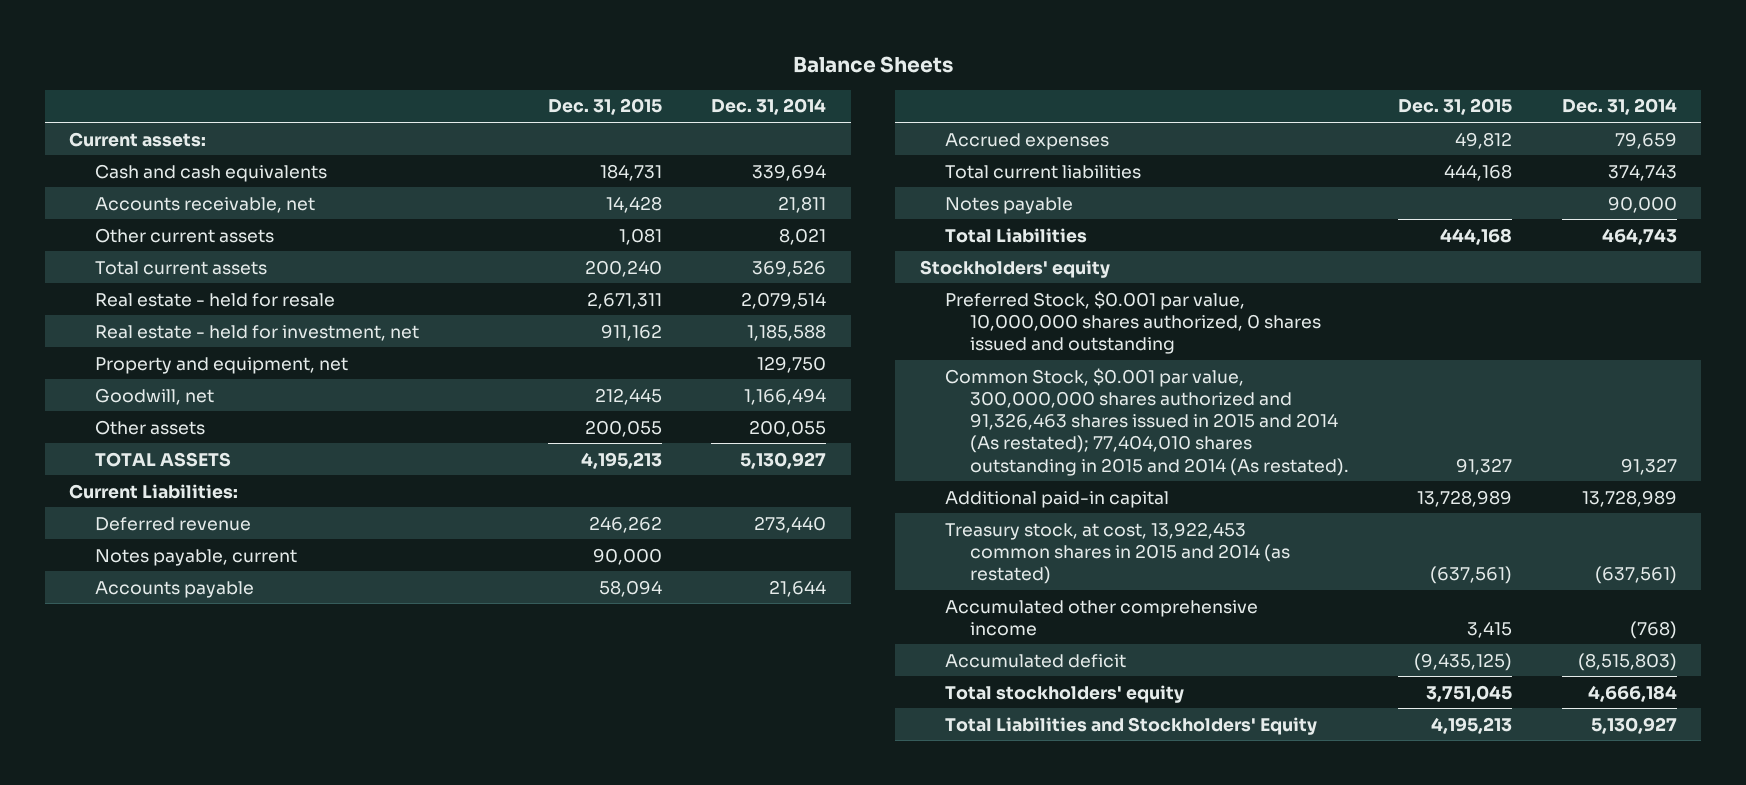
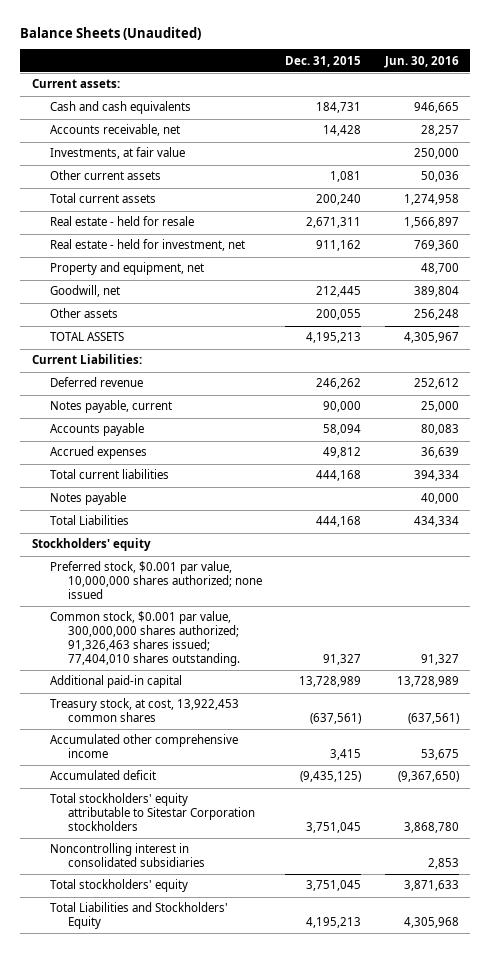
- Balance Sheets
+ Balance Sheets (Unaudited)
- | Dec. 31, 2015 | Dec. 31, 2014
+ | Dec. 31, 2015 | Jun. 30, 2016
+ Investments, at fair value | | 250,000
- Preferred Stock, $0.001 par value, 10,000,000 shares authorized, 0 shares issued and outstanding
- Common Stock, $0.001 par value, 300,000,000 shares authorized and 91,326,463 shares issued in 2015 and 2014 (As restated); 77,404,010 shares outstanding in 2015 and 2014 (As restated). | 91,327 | 91,327
+ Preferred stock, $0.001 par value, 10,000,000 shares authorized; none issued
+ Common stock, $0.001 par value, 300,000,000 shares authorized; 91,326,463 shares issued; 77,404,010 shares outstanding. | 91,327 | 91,327
- Treasury stock, at cost, 13,922,453 common shares in 2015 and 2014 (as restated) | (637,561) | (637,561)
+ Treasury stock, at cost, 13,922,453 common shares | (637,561) | (637,561)
+ Total stockholders' equity attributable to Sitestar Corporation stockholders | 3,751,045 | 3,868,780
+ Noncontrolling interest in consolidated subsidiaries | | 2,853

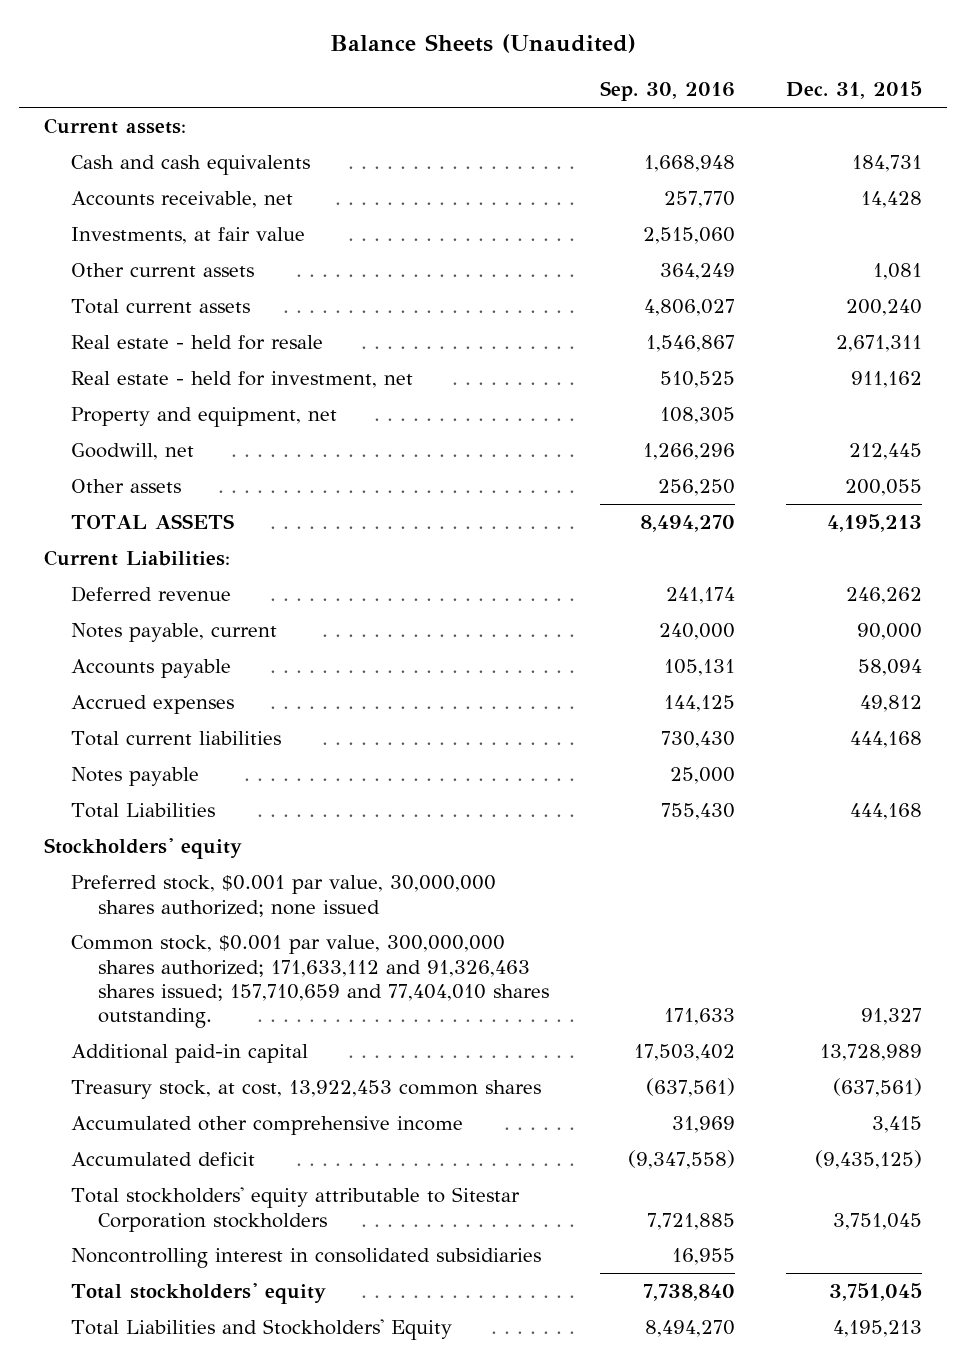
- | Dec. 31, 2015 | Jun. 30, 2016
+ | Sep. 30, 2016 | Dec. 31, 2015
- Preferred stock, $0.001 par value, 10,000,000 shares authorized; none issued
- Common stock, $0.001 par value, 300,000,000 shares authorized; 91,326,463 shares issued; 77,404,010 shares outstanding. | 91,327 | 91,327
+ Preferred stock, $0.001 par value, 30,000,000 shares authorized; none issued
+ Common stock, $0.001 par value, 300,000,000 shares authorized; 171,633,112 and 91,326,463 shares issued; 157,710,659 and 77,404,010 shares outstanding. | 171,633 | 91,327

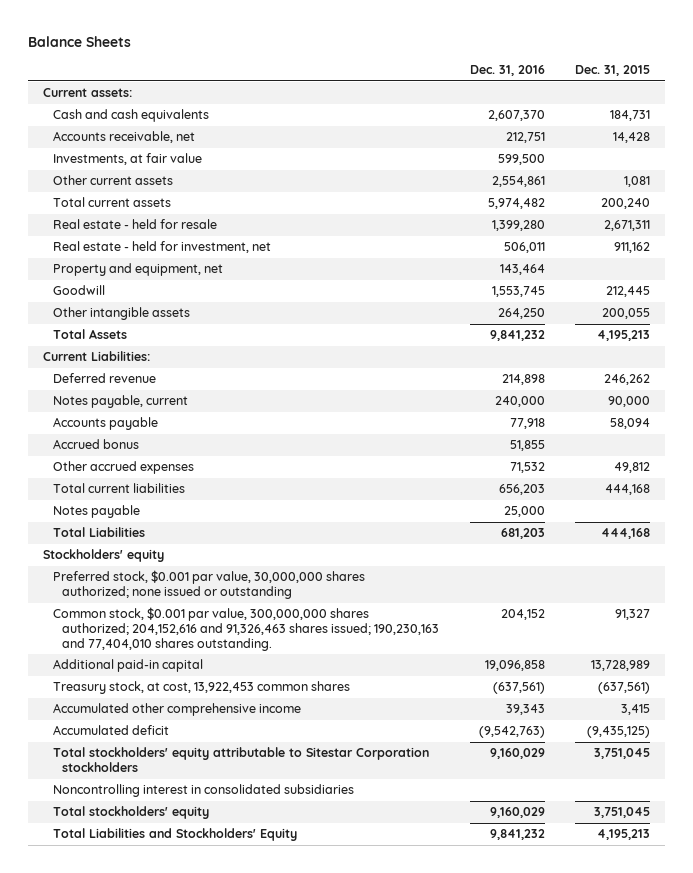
- Balance Sheets (Unaudited)
+ Balance Sheets
- | Sep. 30, 2016 | Dec. 31, 2015
+ | Dec. 31, 2016 | Dec. 31, 2015
- Goodwill, net | 1,266,296 | 212,445
- Other assets | 256,250 | 200,055
- TOTAL ASSETS | 8,494,270 | 4,195,213
+ Goodwill | 1,553,745 | 212,445
+ Other intangible assets | 264,250 | 200,055
+ Total Assets | 9,841,232 | 4,195,213
- Accrued expenses | 144,125 | 49,812
+ Accrued bonus | 51,855 |
+ Other accrued expenses | 71,532 | 49,812
- Preferred stock, $0.001 par value, 30,000,000 shares authorized; none issued
- Common stock, $0.001 par value, 300,000,000 shares authorized; 171,633,112 and 91,326,463 shares issued; 157,710,659 and 77,404,010 shares outstanding. | 171,633 | 91,327
+ Preferred stock, $0.001 par value, 30,000,000 shares authorized; none issued or outstanding
+ Common stock, $0.001 par value, 300,000,000 shares authorized; 204,152,616 and 91,326,463 shares issued; 190,230,163 and 77,404,010 shares outstanding. | 204,152 | 91,327

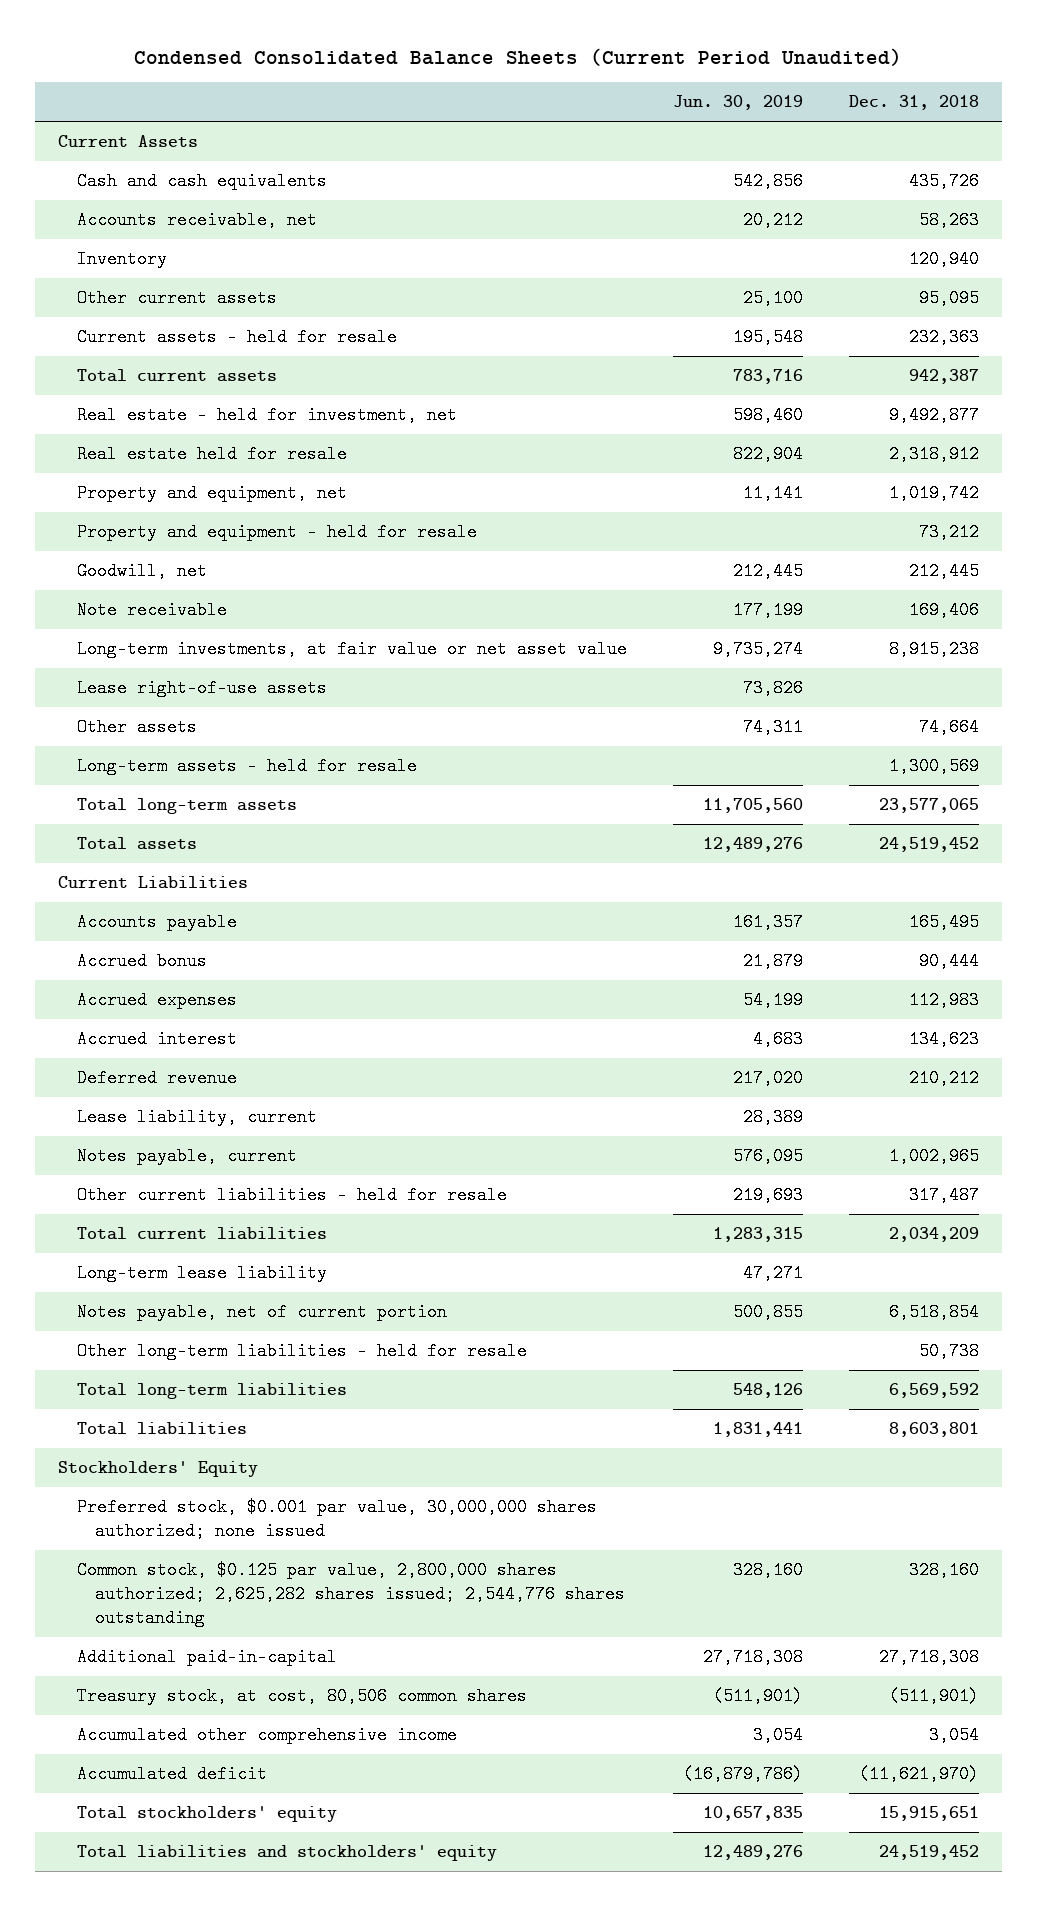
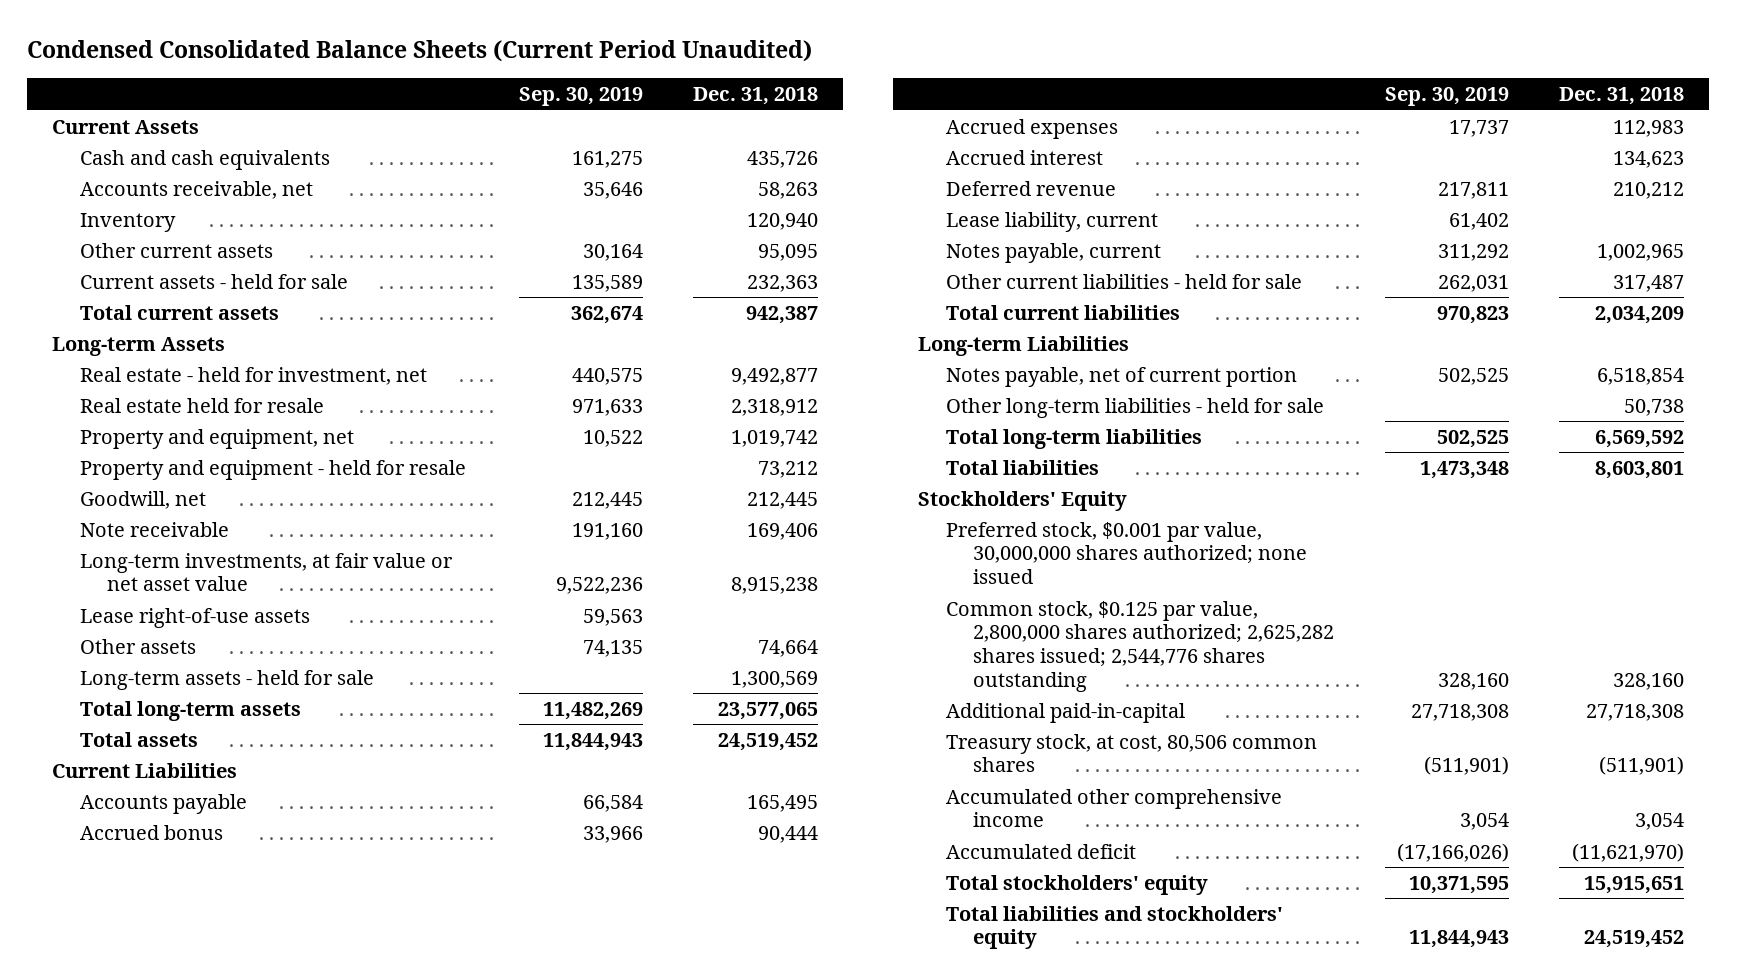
- | Jun. 30, 2019 | Dec. 31, 2018
+ | Sep. 30, 2019 | Dec. 31, 2018
- Current assets - held for resale | 195,548 | 232,363
+ Current assets - held for sale | 135,589 | 232,363
+ Long-term Assets
- Long-term assets - held for resale | | 1,300,569
+ Long-term assets - held for sale | | 1,300,569
- Other current liabilities - held for resale | 219,693 | 317,487
+ Other current liabilities - held for sale | 262,031 | 317,487
- Long-term lease liability | 47,271 |
+ Long-term Liabilities
- Other long-term liabilities - held for resale | | 50,738
+ Other long-term liabilities - held for sale | | 50,738

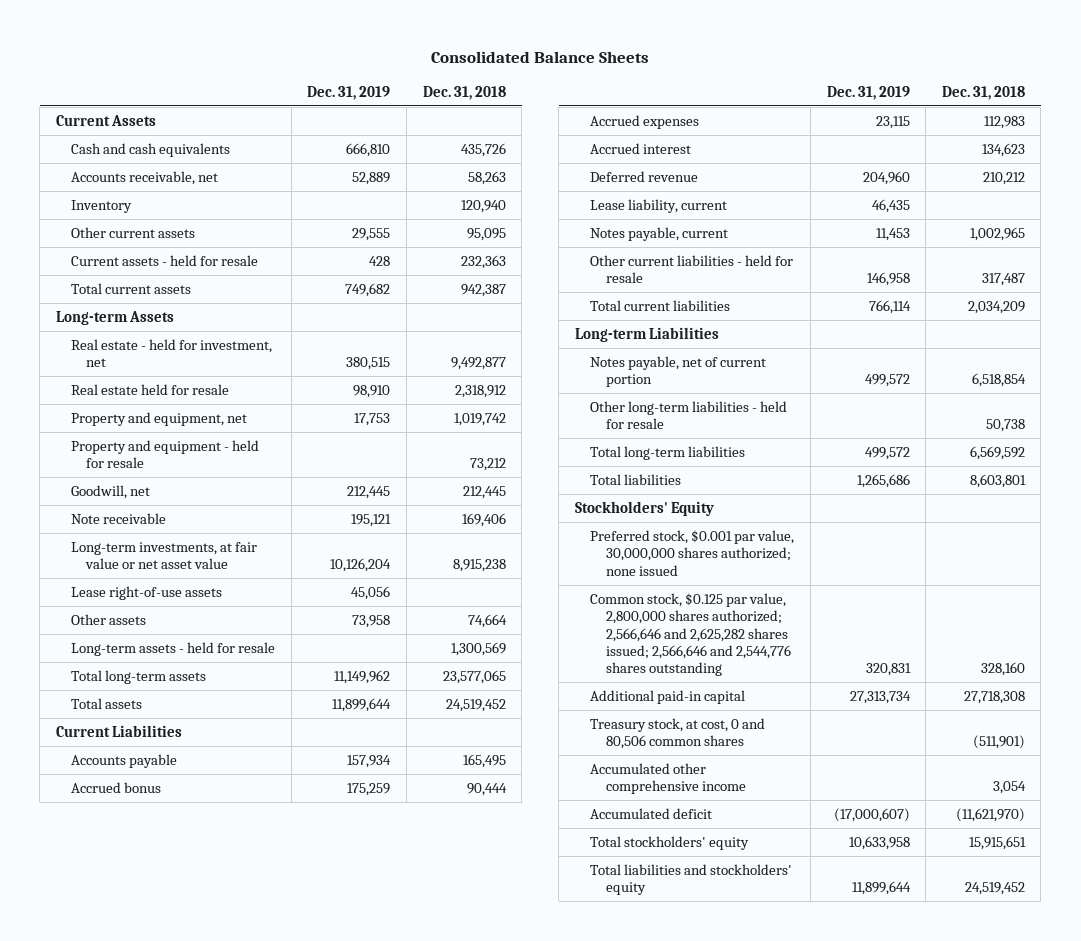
- Condensed Consolidated Balance Sheets (Current Period Unaudited)
+ Consolidated Balance Sheets
- | Sep. 30, 2019 | Dec. 31, 2018
+ | Dec. 31, 2019 | Dec. 31, 2018
- Current assets - held for sale | 135,589 | 232,363
+ Current assets - held for resale | 428 | 232,363
- Long-term assets - held for sale | | 1,300,569
+ Long-term assets - held for resale | | 1,300,569
- Other current liabilities - held for sale | 262,031 | 317,487
+ Other current liabilities - held for resale | 146,958 | 317,487
- Other long-term liabilities - held for sale | | 50,738
+ Other long-term liabilities - held for resale | | 50,738
- Common stock, $0.125 par value, 2,800,000 shares authorized; 2,625,282 shares issued; 2,544,776 shares outstanding | 328,160 | 328,160
- Additional paid-in-capital | 27,718,308 | 27,718,308
- Treasury stock, at cost, 80,506 common shares | (511,901) | (511,901)
+ Common stock, $0.125 par value, 2,800,000 shares authorized; 2,566,646 and 2,625,282 shares issued; 2,566,646 and 2,544,776 shares outstanding | 320,831 | 328,160
+ Additional paid-in capital | 27,313,734 | 27,718,308
+ Treasury stock, at cost, 0 and 80,506 common shares | | (511,901)

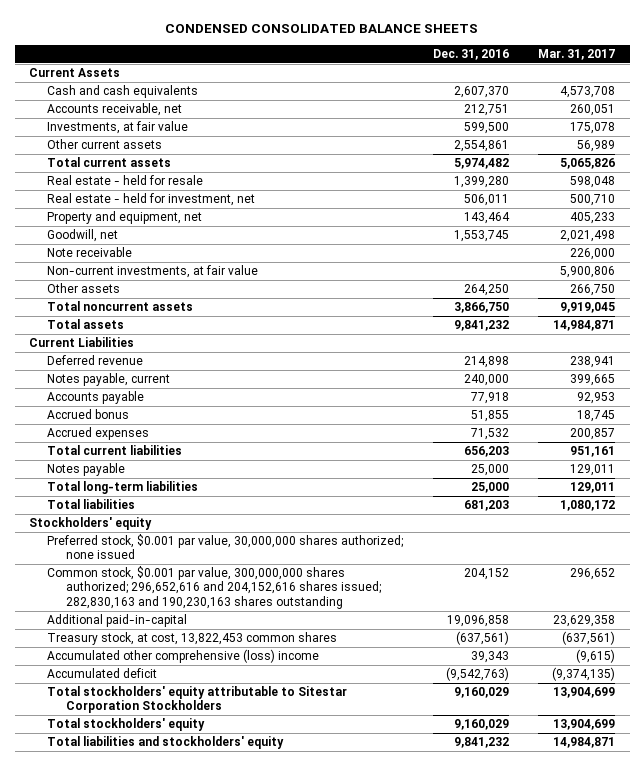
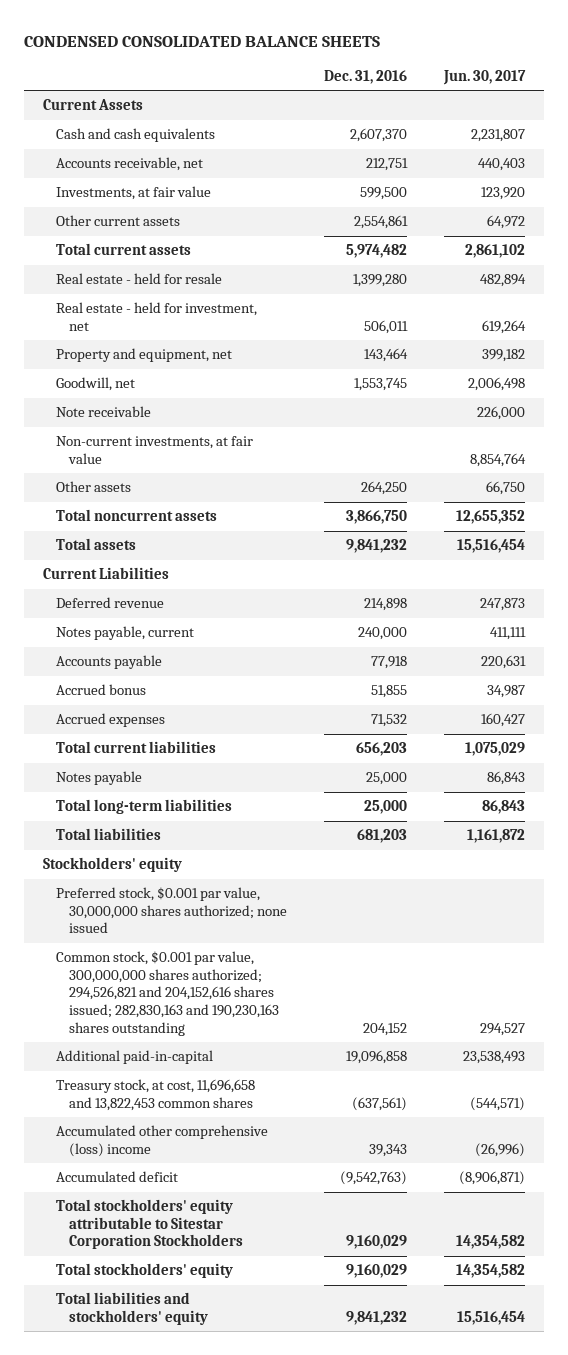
- | Dec. 31, 2016 | Mar. 31, 2017
+ | Dec. 31, 2016 | Jun. 30, 2017
- Common stock, $0.001 par value, 300,000,000 shares authorized; 296,652,616 and 204,152,616 shares issued; 282,830,163 and 190,230,163 shares outstanding | 204,152 | 296,652
+ Common stock, $0.001 par value, 300,000,000 shares authorized; 294,526,821 and 204,152,616 shares issued; 282,830,163 and 190,230,163 shares outstanding | 204,152 | 294,527
- Treasury stock, at cost, 13,822,453 common shares | (637,561) | (637,561)
+ Treasury stock, at cost, 11,696,658 and 13,822,453 common shares | (637,561) | (544,571)

